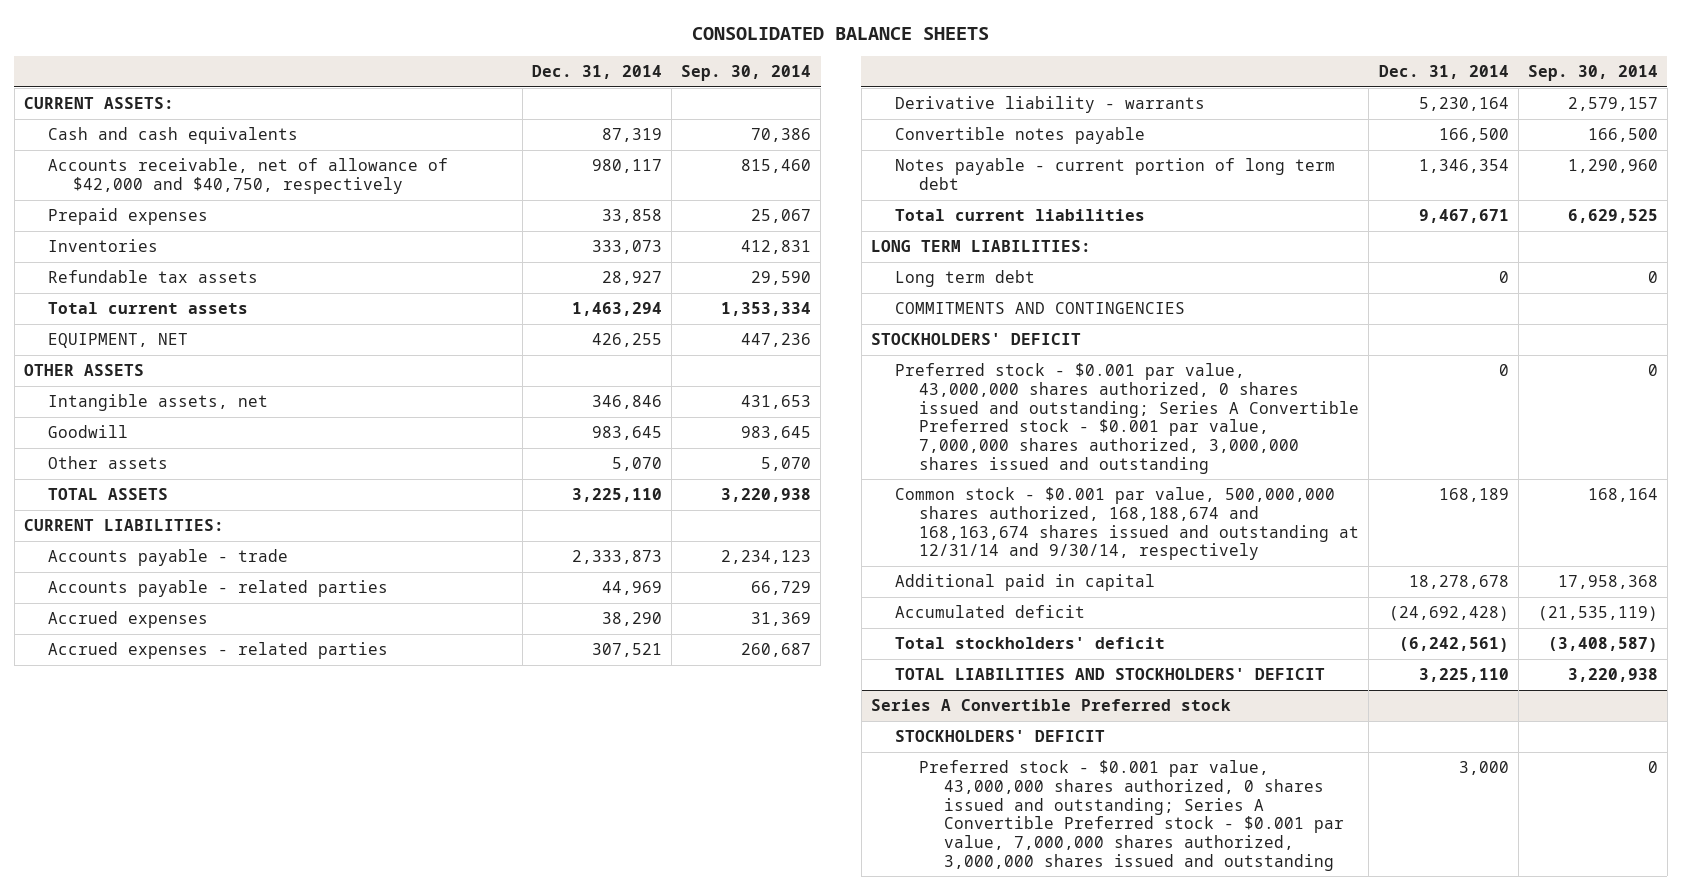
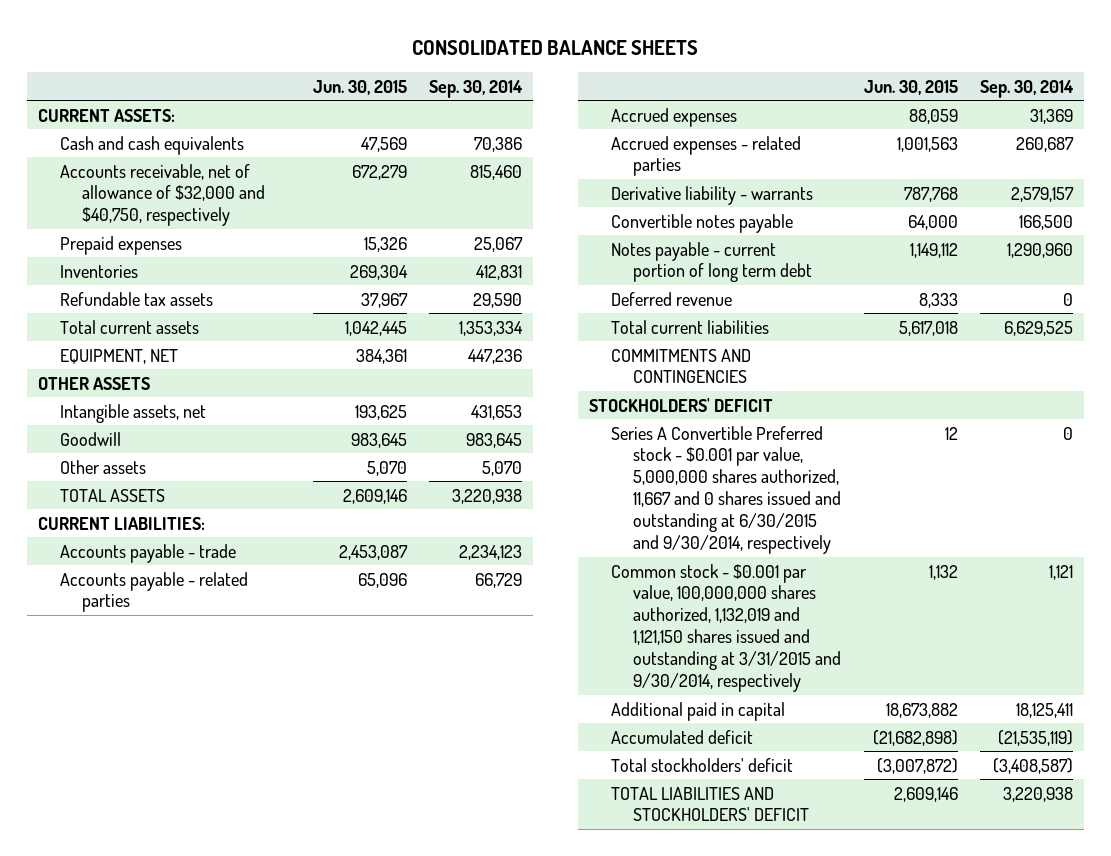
- | Dec. 31, 2014 | Sep. 30, 2014
+ | Jun. 30, 2015 | Sep. 30, 2014
- Accounts receivable, net of allowance of $42,000 and $40,750, respectively | 980,117 | 815,460
+ Accounts receivable, net of allowance of $32,000 and $40,750, respectively | 672,279 | 815,460
+ Deferred revenue | 8,333 | 0
- LONG TERM LIABILITIES:
- Long term debt | 0 | 0
- Preferred stock - $0.001 par value, 43,000,000 shares authorized, 0 shares issued and outstanding; Series A Convertible Preferred stock - $0.001 par value, 7,000,000 shares authorized, 3,000,000 shares issued and outstanding | 0 | 0
- Common stock - $0.001 par value, 500,000,000 shares authorized, 168,188,674 and 168,163,674 shares issued and outstanding at 12/31/14 and 9/30/14, respectively | 168,189 | 168,164
- Additional paid in capital | 18,278,678 | 17,958,368
+ Series A Convertible Preferred stock - $0.001 par value, 5,000,000 shares authorized, 11,667 and 0 shares issued and outstanding at 6/30/2015 and 9/30/2014, respectively | 12 | 0
+ Common stock - $0.001 par value, 100,000,000 shares authorized, 1,132,019 and 1,121,150 shares issued and outstanding at 3/31/2015 and 9/30/2014, respectively | 1,132 | 1,121
+ Additional paid in capital | 18,673,882 | 18,125,411
- Series A Convertible Preferred stock
- STOCKHOLDERS' DEFICIT
- Preferred stock - $0.001 par value, 43,000,000 shares authorized, 0 shares issued and outstanding; Series A Convertible Preferred stock - $0.001 par value, 7,000,000 shares authorized, 3,000,000 shares issued and outstanding | 3,000 | 0

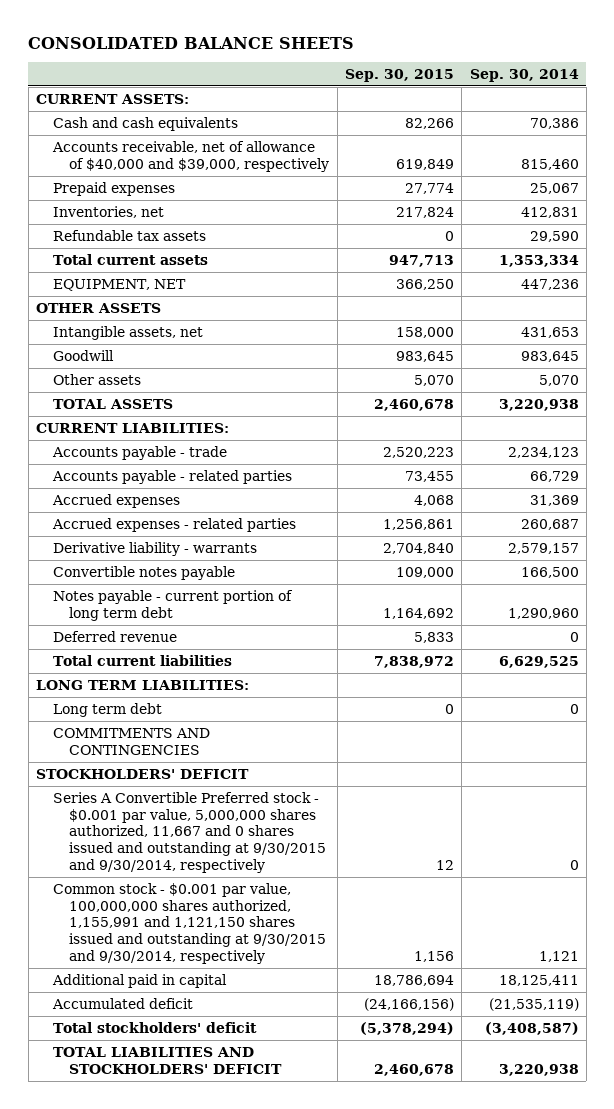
- | Jun. 30, 2015 | Sep. 30, 2014
+ | Sep. 30, 2015 | Sep. 30, 2014
- Accounts receivable, net of allowance of $32,000 and $40,750, respectively | 672,279 | 815,460
+ Accounts receivable, net of allowance of $40,000 and $39,000, respectively | 619,849 | 815,460
- Inventories | 269,304 | 412,831
+ Inventories, net | 217,824 | 412,831
+ LONG TERM LIABILITIES:
+ Long term debt | 0 | 0
- Series A Convertible Preferred stock - $0.001 par value, 5,000,000 shares authorized, 11,667 and 0 shares issued and outstanding at 6/30/2015 and 9/30/2014, respectively | 12 | 0
- Common stock - $0.001 par value, 100,000,000 shares authorized, 1,132,019 and 1,121,150 shares issued and outstanding at 3/31/2015 and 9/30/2014, respectively | 1,132 | 1,121
+ Series A Convertible Preferred stock - $0.001 par value, 5,000,000 shares authorized, 11,667 and 0 shares issued and outstanding at 9/30/2015 and 9/30/2014, respectively | 12 | 0
+ Common stock - $0.001 par value, 100,000,000 shares authorized, 1,155,991 and 1,121,150 shares issued and outstanding at 9/30/2015 and 9/30/2014, respectively | 1,156 | 1,121

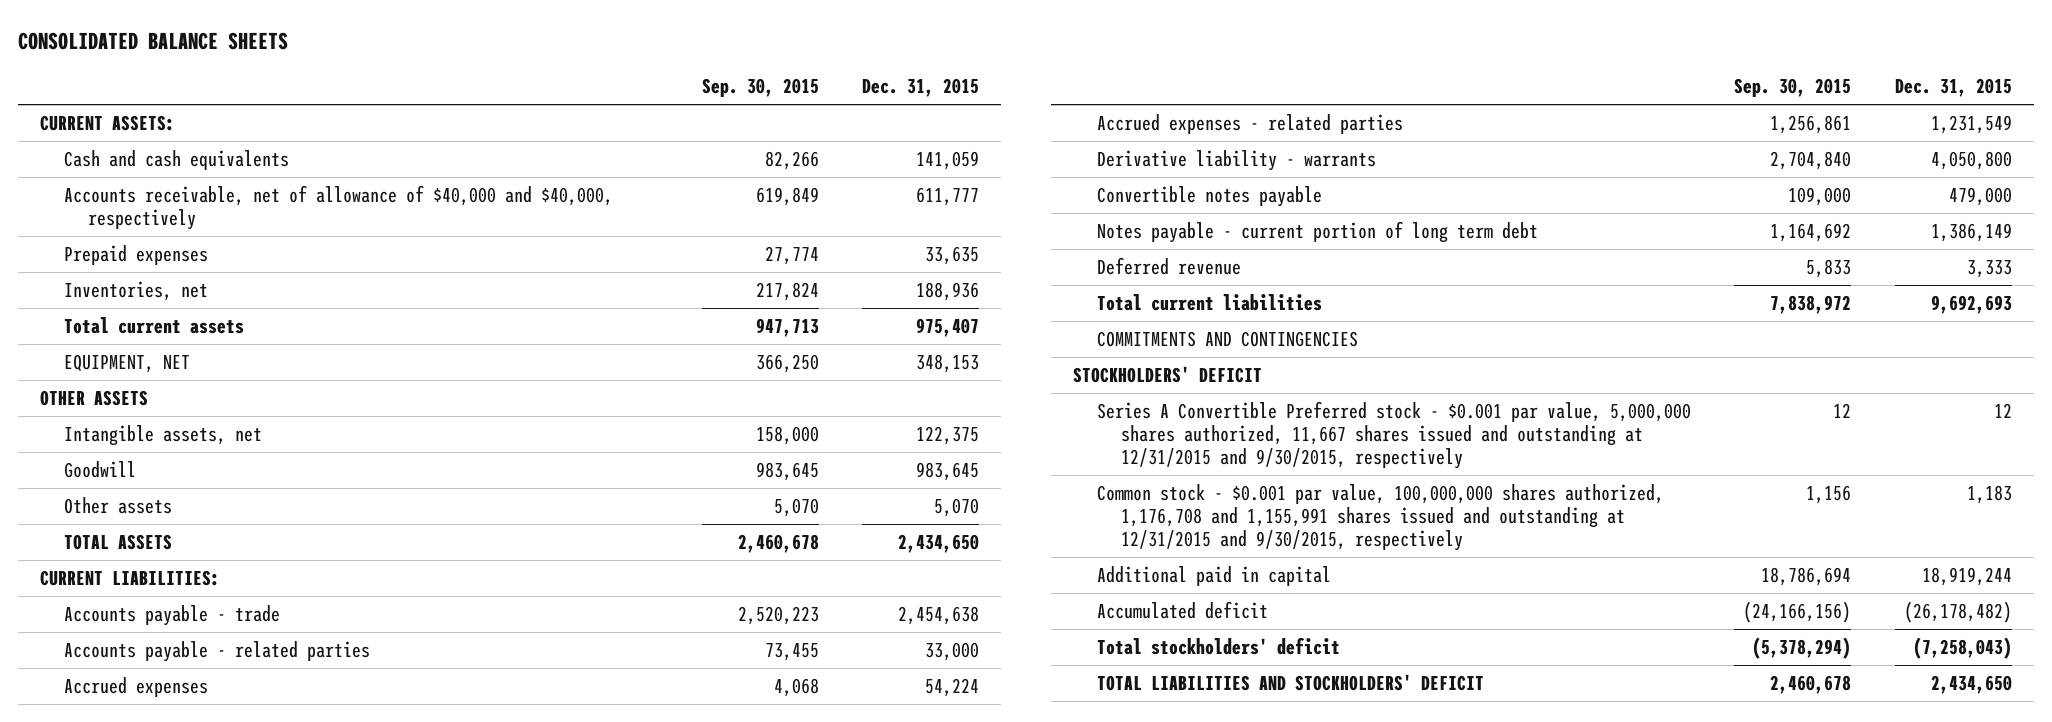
- | Sep. 30, 2015 | Sep. 30, 2014
+ | Sep. 30, 2015 | Dec. 31, 2015
- Accounts receivable, net of allowance of $40,000 and $39,000, respectively | 619,849 | 815,460
+ Accounts receivable, net of allowance of $40,000 and $40,000, respectively | 619,849 | 611,777
- Refundable tax assets | 0 | 29,590
- LONG TERM LIABILITIES:
- Long term debt | 0 | 0
- Series A Convertible Preferred stock - $0.001 par value, 5,000,000 shares authorized, 11,667 and 0 shares issued and outstanding at 9/30/2015 and 9/30/2014, respectively | 12 | 0
- Common stock - $0.001 par value, 100,000,000 shares authorized, 1,155,991 and 1,121,150 shares issued and outstanding at 9/30/2015 and 9/30/2014, respectively | 1,156 | 1,121
+ Series A Convertible Preferred stock - $0.001 par value, 5,000,000 shares authorized, 11,667 shares issued and outstanding at 12/31/2015 and 9/30/2015, respectively | 12 | 12
+ Common stock - $0.001 par value, 100,000,000 shares authorized, 1,176,708 and 1,155,991 shares issued and outstanding at 12/31/2015 and 9/30/2015, respectively | 1,156 | 1,183

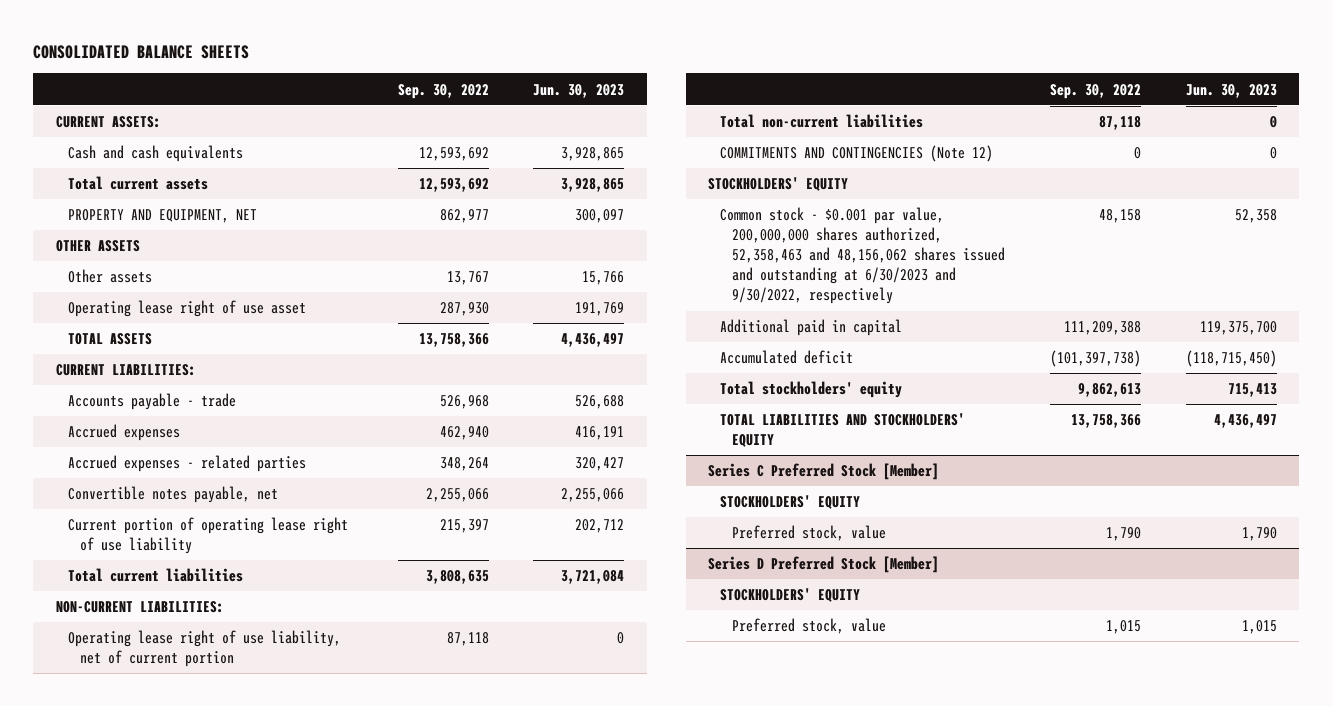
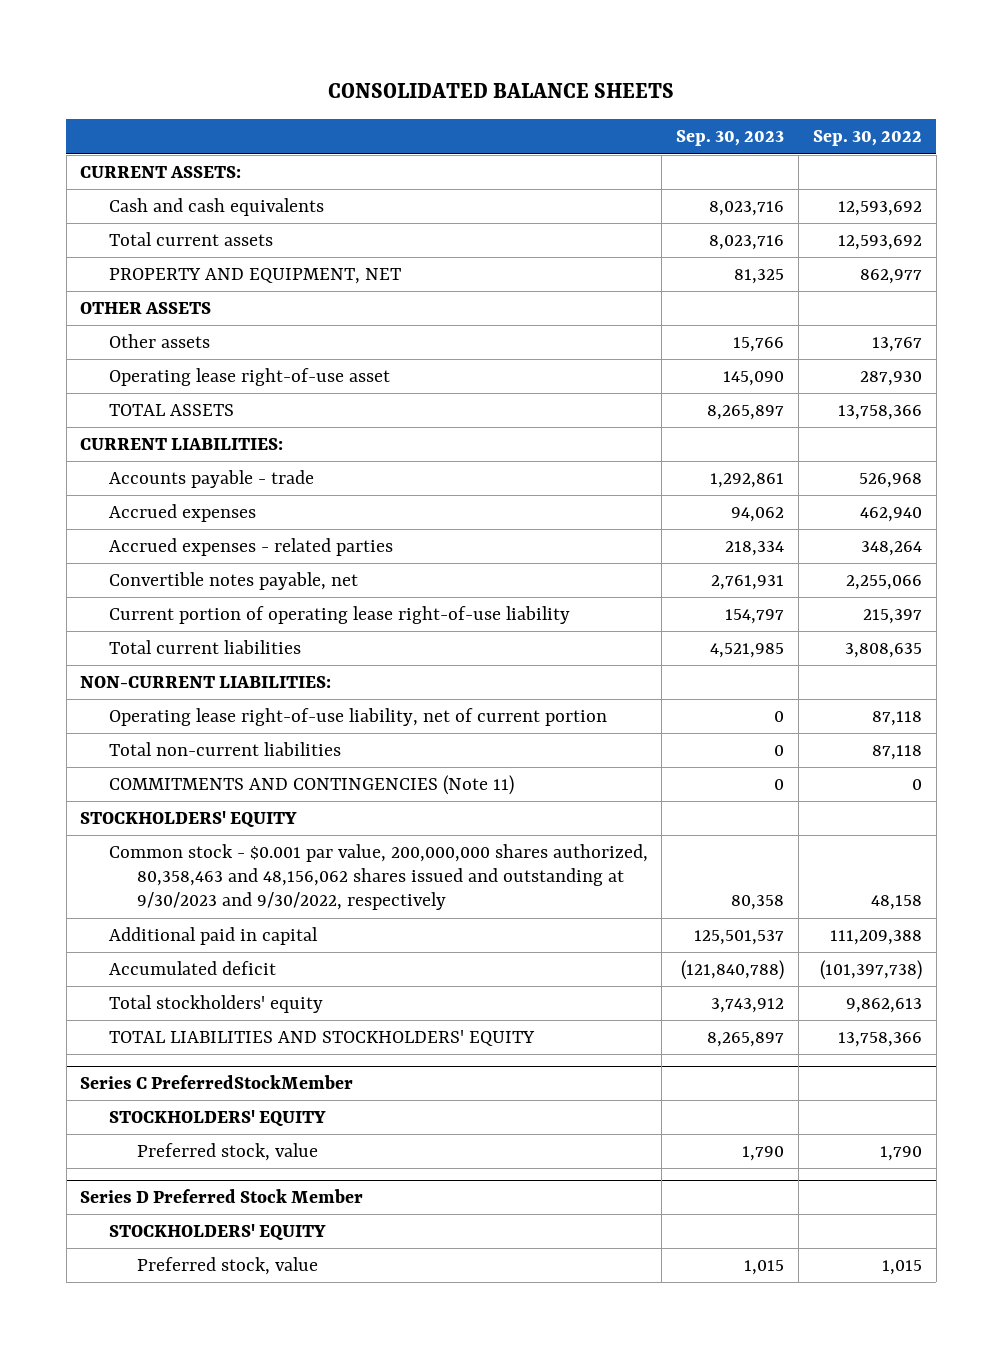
- | Sep. 30, 2022 | Jun. 30, 2023
+ | Sep. 30, 2023 | Sep. 30, 2022
- Operating lease right of use asset | 287,930 | 191,769
+ Operating lease right-of-use asset | 145,090 | 287,930
- Current portion of operating lease right of use liability | 215,397 | 202,712
+ Current portion of operating lease right-of-use liability | 154,797 | 215,397
- Operating lease right of use liability, net of current portion | 87,118 | 0
+ Operating lease right-of-use liability, net of current portion | 0 | 87,118
- COMMITMENTS AND CONTINGENCIES (Note 12) | 0 | 0
+ COMMITMENTS AND CONTINGENCIES (Note 11) | 0 | 0
- Common stock - $0.001 par value, 200,000,000 shares authorized, 52,358,463 and 48,156,062 shares issued and outstanding at 6/30/2023 and 9/30/2022, respectively | 48,158 | 52,358
+ Common stock - $0.001 par value, 200,000,000 shares authorized, 80,358,463 and 48,156,062 shares issued and outstanding at 9/30/2023 and 9/30/2022, respectively | 80,358 | 48,158
- Series C Preferred Stock [Member]
+ Series C PreferredStockMember
- Series D Preferred Stock [Member]
+ Series D Preferred Stock Member

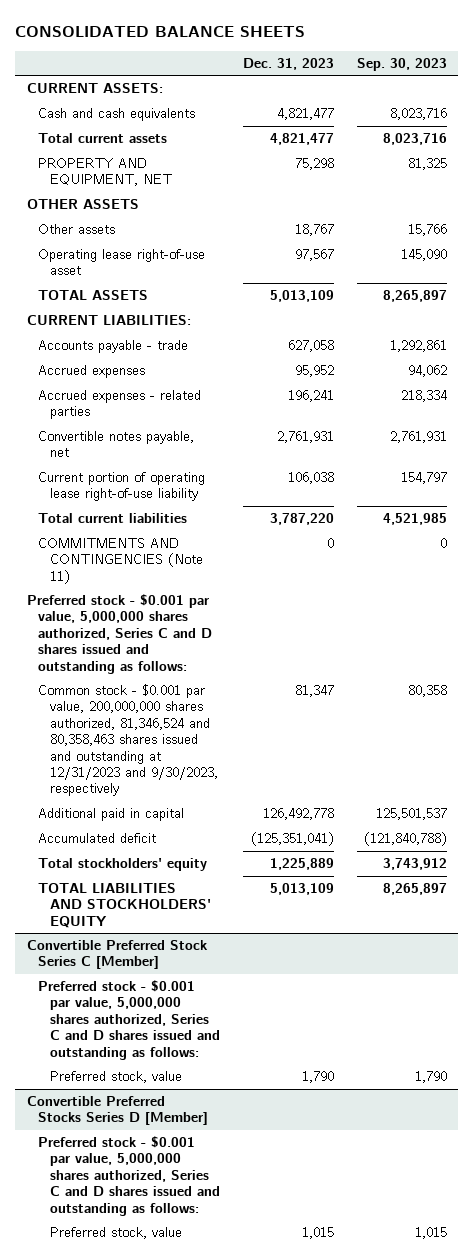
- | Sep. 30, 2023 | Sep. 30, 2022
+ | Dec. 31, 2023 | Sep. 30, 2023
- NON-CURRENT LIABILITIES:
- Operating lease right-of-use liability, net of current portion | 0 | 87,118
- Total non-current liabilities | 0 | 87,118
- STOCKHOLDERS' EQUITY
- Common stock - $0.001 par value, 200,000,000 shares authorized, 80,358,463 and 48,156,062 shares issued and outstanding at 9/30/2023 and 9/30/2022, respectively | 80,358 | 48,158
+ Preferred stock - $0.001 par value, 5,000,000 shares authorized, Series C and D shares issued and outstanding as follows:
+ Common stock - $0.001 par value, 200,000,000 shares authorized, 81,346,524 and 80,358,463 shares issued and outstanding at 12/31/2023 and 9/30/2023, respectively | 81,347 | 80,358
- Series C PreferredStockMember
- STOCKHOLDERS' EQUITY
+ Convertible Preferred Stock Series C [Member]
+ Preferred stock - $0.001 par value, 5,000,000 shares authorized, Series C and D shares issued and outstanding as follows:
- Series D Preferred Stock Member
- STOCKHOLDERS' EQUITY
+ Convertible Preferred Stocks Series D [Member]
+ Preferred stock - $0.001 par value, 5,000,000 shares authorized, Series C and D shares issued and outstanding as follows:

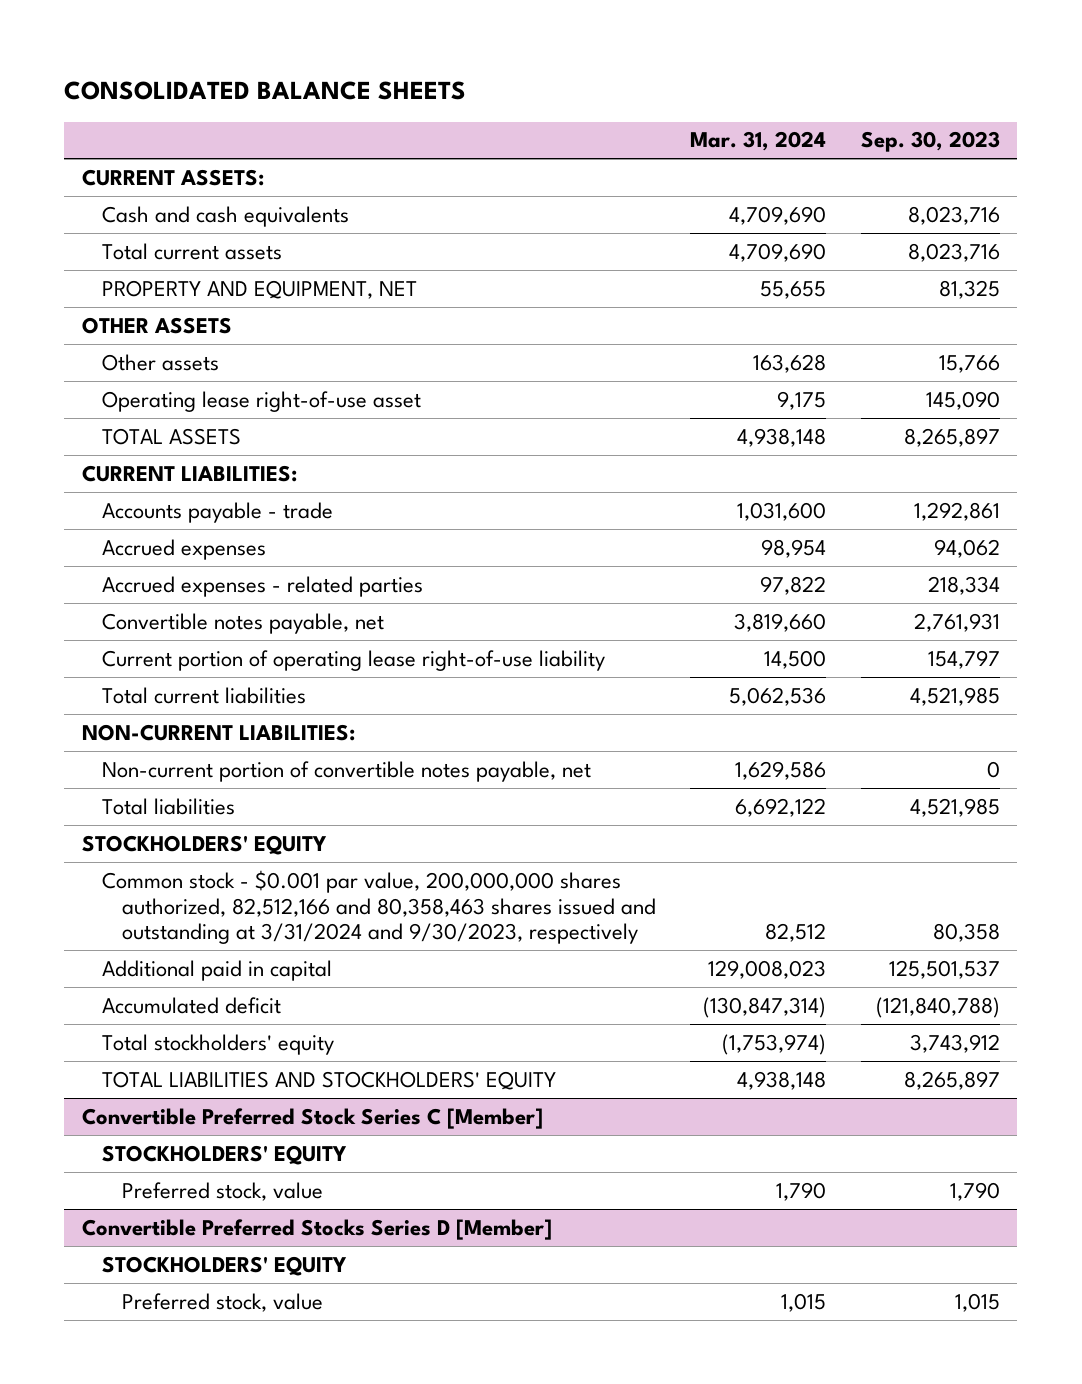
- | Dec. 31, 2023 | Sep. 30, 2023
+ | Mar. 31, 2024 | Sep. 30, 2023
- COMMITMENTS AND CONTINGENCIES (Note 11) | 0 | 0
- Preferred stock - $0.001 par value, 5,000,000 shares authorized, Series C and D shares issued and outstanding as follows:
- Common stock - $0.001 par value, 200,000,000 shares authorized, 81,346,524 and 80,358,463 shares issued and outstanding at 12/31/2023 and 9/30/2023, respectively | 81,347 | 80,358
+ NON-CURRENT LIABILITIES:
+ Non-current portion of convertible notes payable, net | 1,629,586 | 0
+ Total liabilities | 6,692,122 | 4,521,985
+ STOCKHOLDERS' EQUITY
+ Common stock - $0.001 par value, 200,000,000 shares authorized, 82,512,166 and 80,358,463 shares issued and outstanding at 3/31/2024 and 9/30/2023, respectively | 82,512 | 80,358
@ Convertible Preferred Stock Series C [Member]
- Preferred stock - $0.001 par value, 5,000,000 shares authorized, Series C and D shares issued and outstanding as follows:
+ STOCKHOLDERS' EQUITY
@ Convertible Preferred Stocks Series D [Member]
- Preferred stock - $0.001 par value, 5,000,000 shares authorized, Series C and D shares issued and outstanding as follows:
+ STOCKHOLDERS' EQUITY

